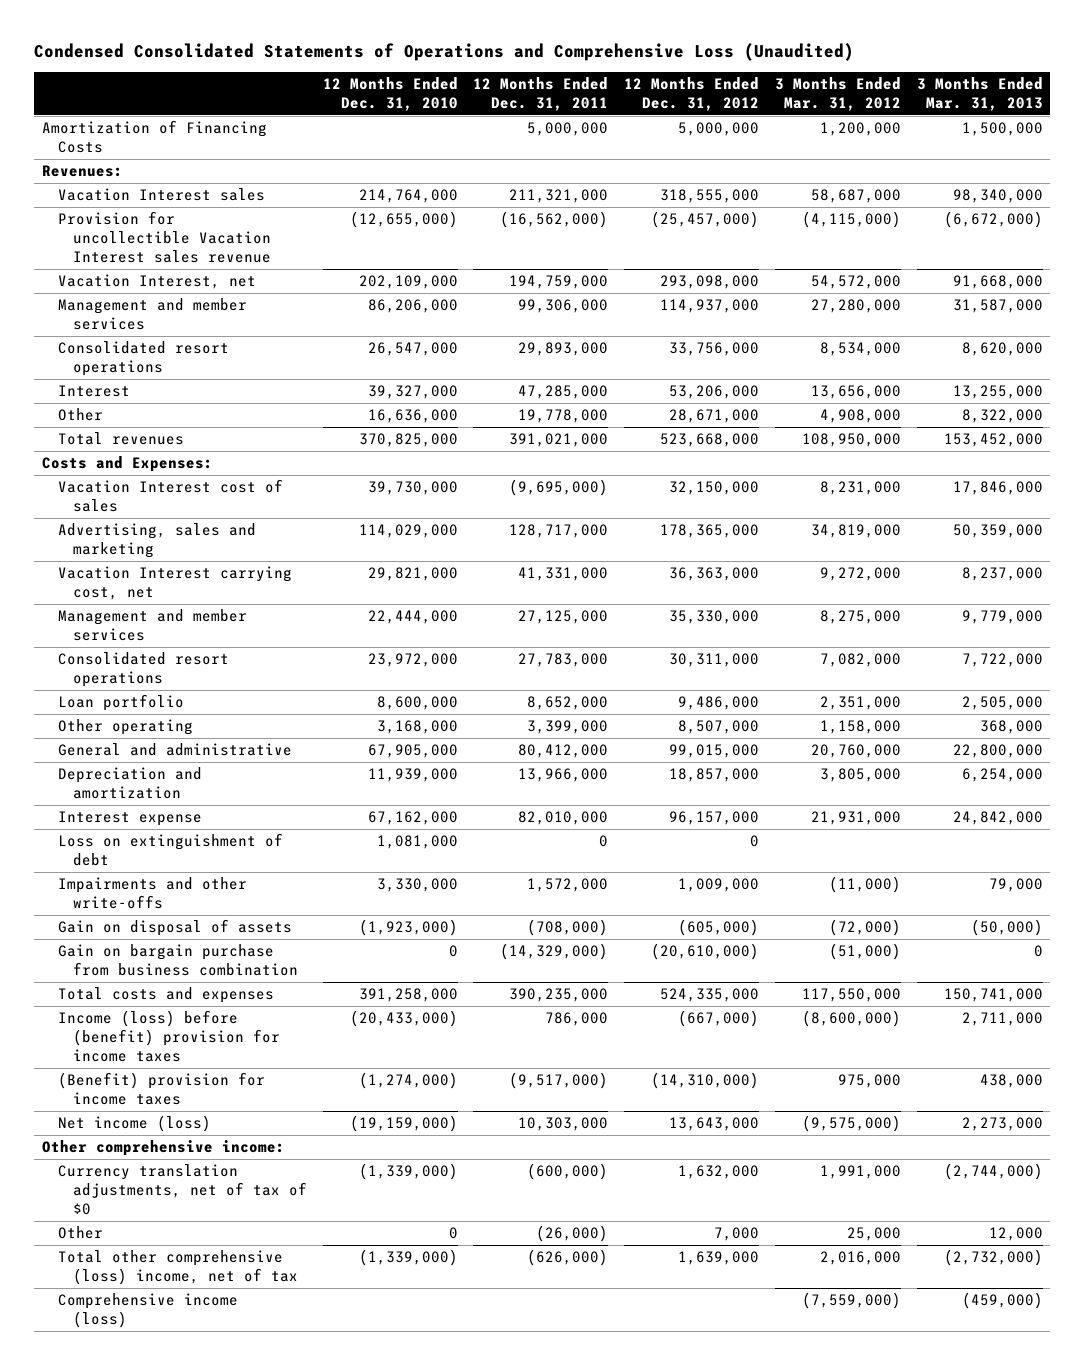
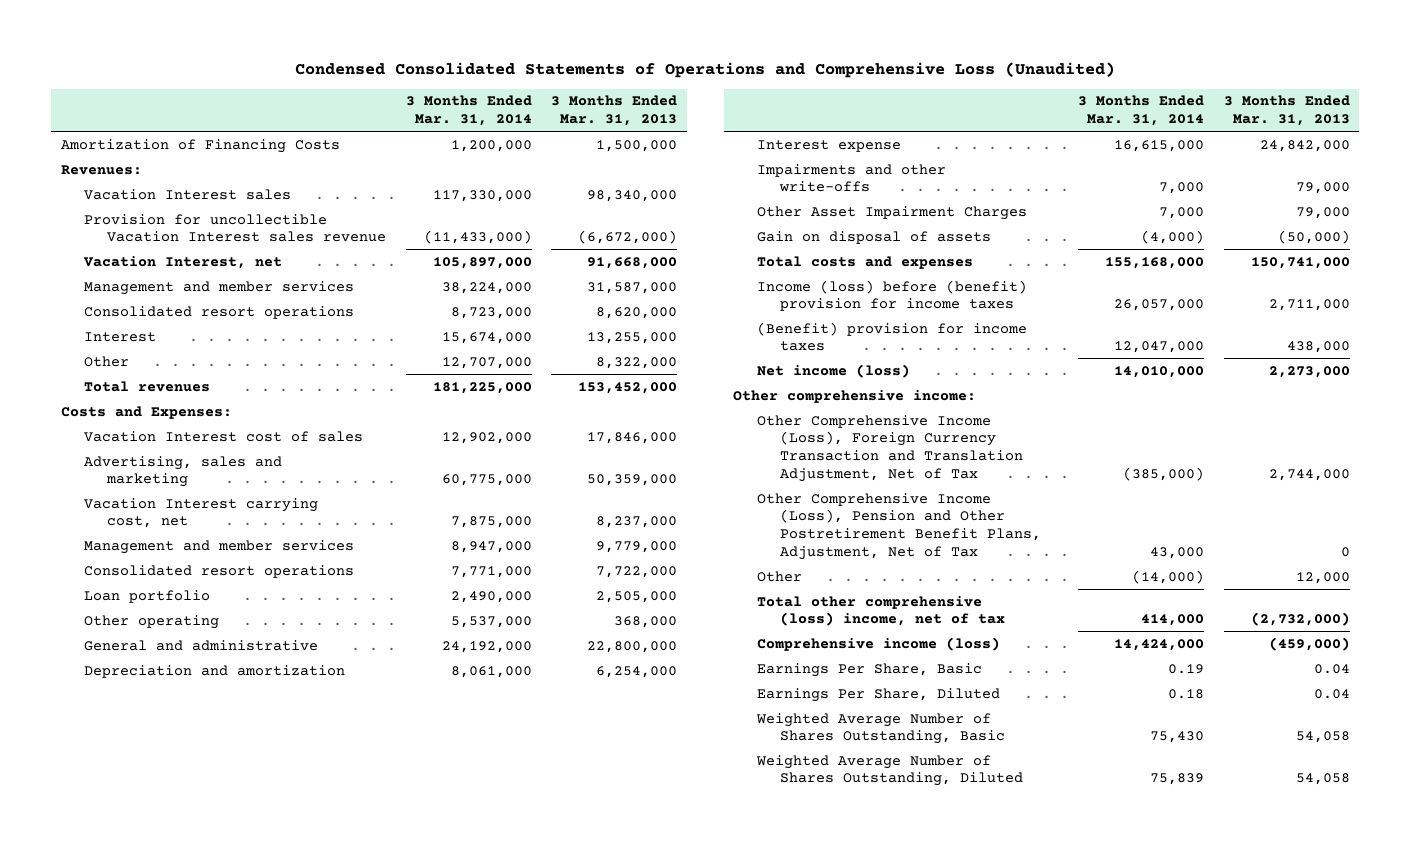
- | 12 Months Ended Dec. 31, 2010 | 12 Months Ended Dec. 31, 2011 | 12 Months Ended Dec. 31, 2012 | 3 Months Ended Mar. 31, 2012 | 3 Months Ended Mar. 31, 2013
+ | 3 Months Ended Mar. 31, 2014 | 3 Months Ended Mar. 31, 2013
- Loss on extinguishment of debt | 1,081,000 | 0 | 0 | |
+ Other Asset Impairment Charges | 7,000 | 79,000
- Gain on bargain purchase from business combination | 0 | (14,329,000) | (20,610,000) | (51,000) | 0
- Currency translation adjustments, net of tax of $0 | (1,339,000) | (600,000) | 1,632,000 | 1,991,000 | (2,744,000)
+ Other Comprehensive Income (Loss), Foreign Currency Transaction and Translation Adjustment, Net of Tax | (385,000) | 2,744,000
+ Other Comprehensive Income (Loss), Pension and Other Postretirement Benefit Plans, Adjustment, Net of Tax | 43,000 | 0
+ Earnings Per Share, Basic | 0.19 | 0.04
+ Earnings Per Share, Diluted | 0.18 | 0.04
+ Weighted Average Number of Shares Outstanding, Basic | 75,430 | 54,058
+ Weighted Average Number of Shares Outstanding, Diluted | 75,839 | 54,058

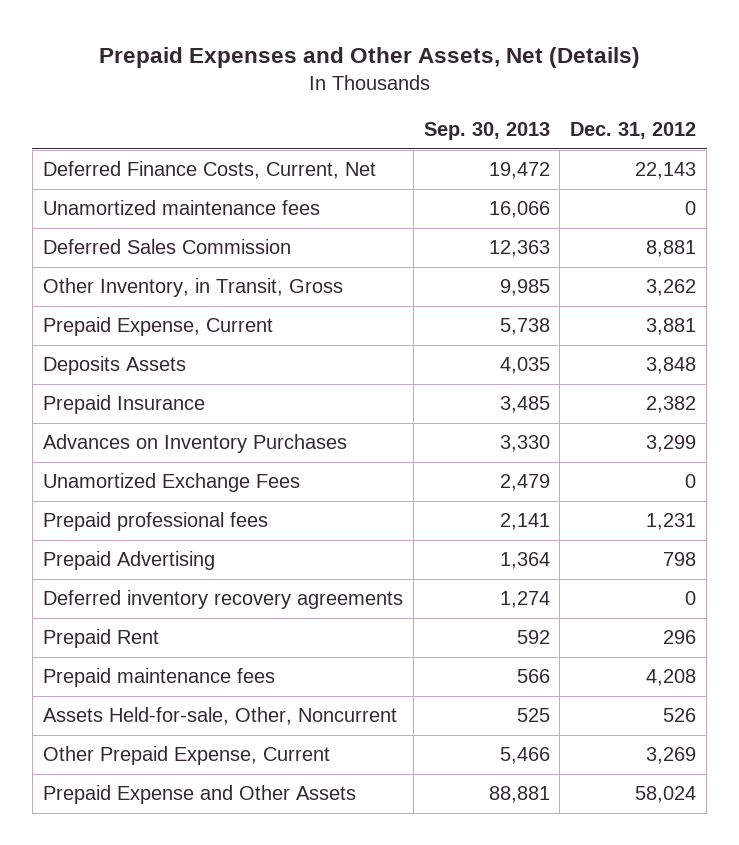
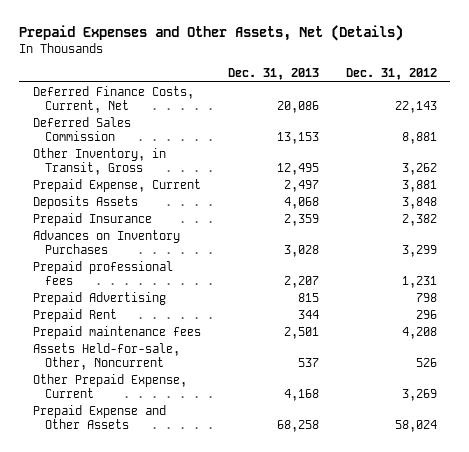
- | Sep. 30, 2013 | Dec. 31, 2012
+ | Dec. 31, 2013 | Dec. 31, 2012
- Unamortized maintenance fees | 16,066 | 0
- Unamortized Exchange Fees | 2,479 | 0
- Deferred inventory recovery agreements | 1,274 | 0

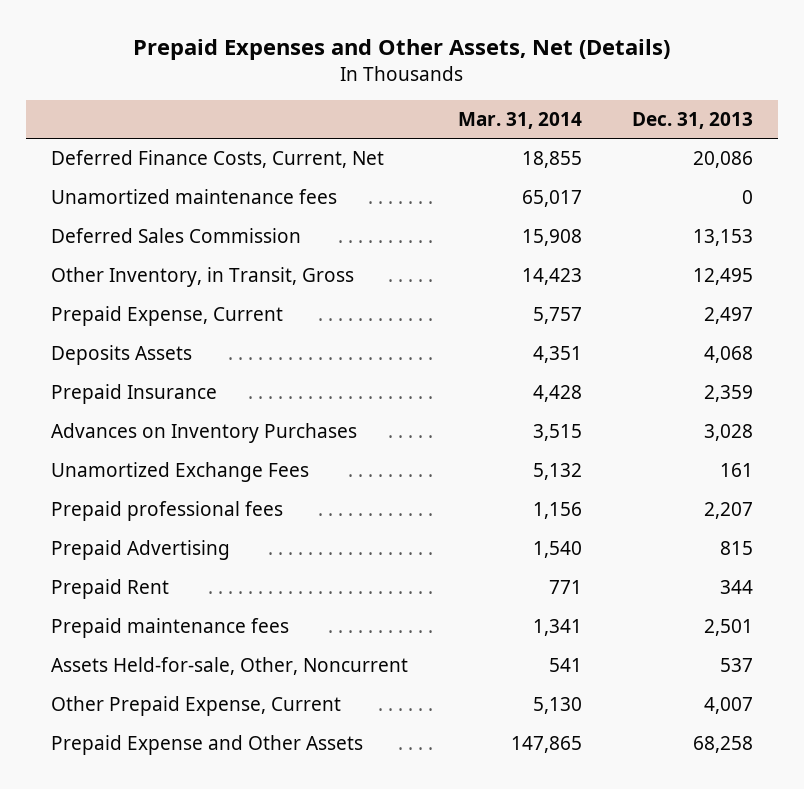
- | Dec. 31, 2013 | Dec. 31, 2012
+ | Mar. 31, 2014 | Dec. 31, 2013
+ Unamortized maintenance fees | 65,017 | 0
+ Unamortized Exchange Fees | 5,132 | 161
- Other Prepaid Expense, Current | 4,168 | 3,269
+ Other Prepaid Expense, Current | 5,130 | 4,007

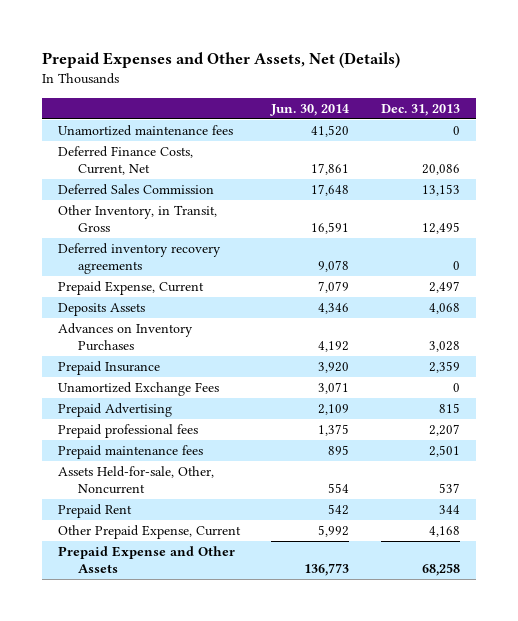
- | Mar. 31, 2014 | Dec. 31, 2013
+ | Jun. 30, 2014 | Dec. 31, 2013
moved down: Deferred Finance Costs, Current, Net | 17,861 | 20,086
+ Deferred inventory recovery agreements | 9,078 | 0
- Unamortized Exchange Fees | 5,132 | 161
moved down: Prepaid Insurance | 3,920 | 2,359
+ Unamortized Exchange Fees | 3,071 | 0
moved down: Prepaid professional fees | 1,375 | 2,207
- Other Prepaid Expense, Current | 5,130 | 4,007
moved down: Prepaid Rent | 542 | 344
+ Other Prepaid Expense, Current | 5,992 | 4,168

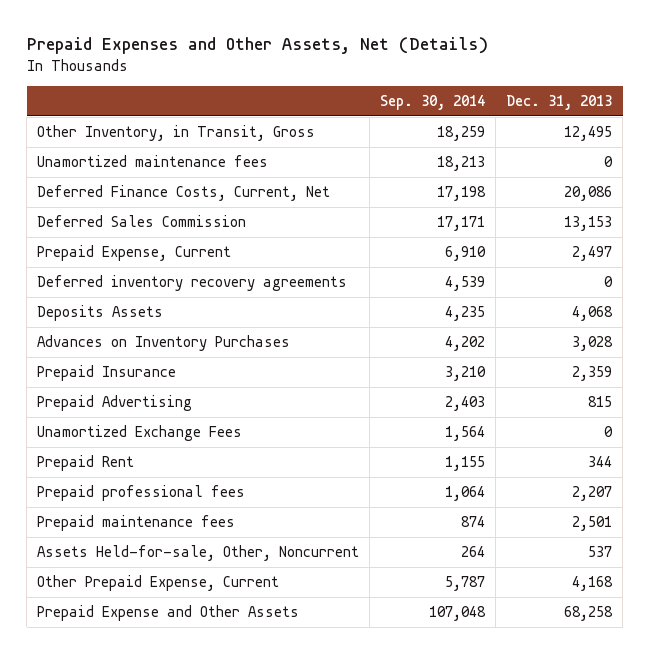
- | Jun. 30, 2014 | Dec. 31, 2013
+ | Sep. 30, 2014 | Dec. 31, 2013
moved up: Other Inventory, in Transit, Gross | 18,259 | 12,495
moved down: Deferred inventory recovery agreements | 4,539 | 0
moved down: Unamortized Exchange Fees | 1,564 | 0
moved up: Prepaid Rent | 1,155 | 344

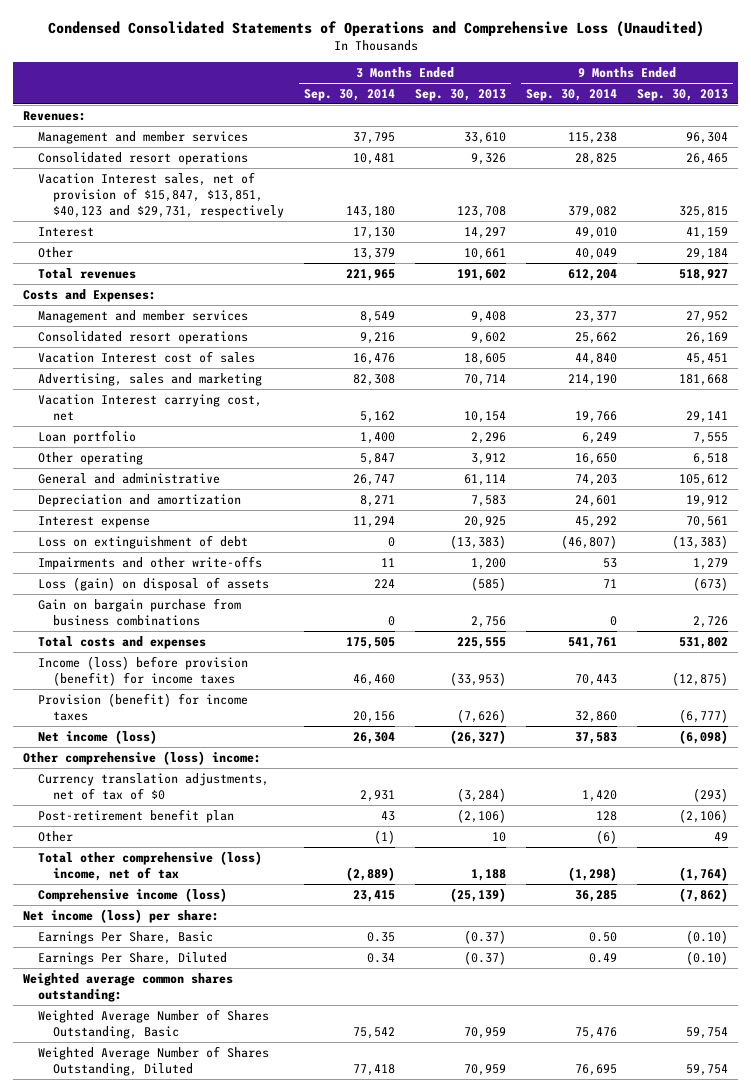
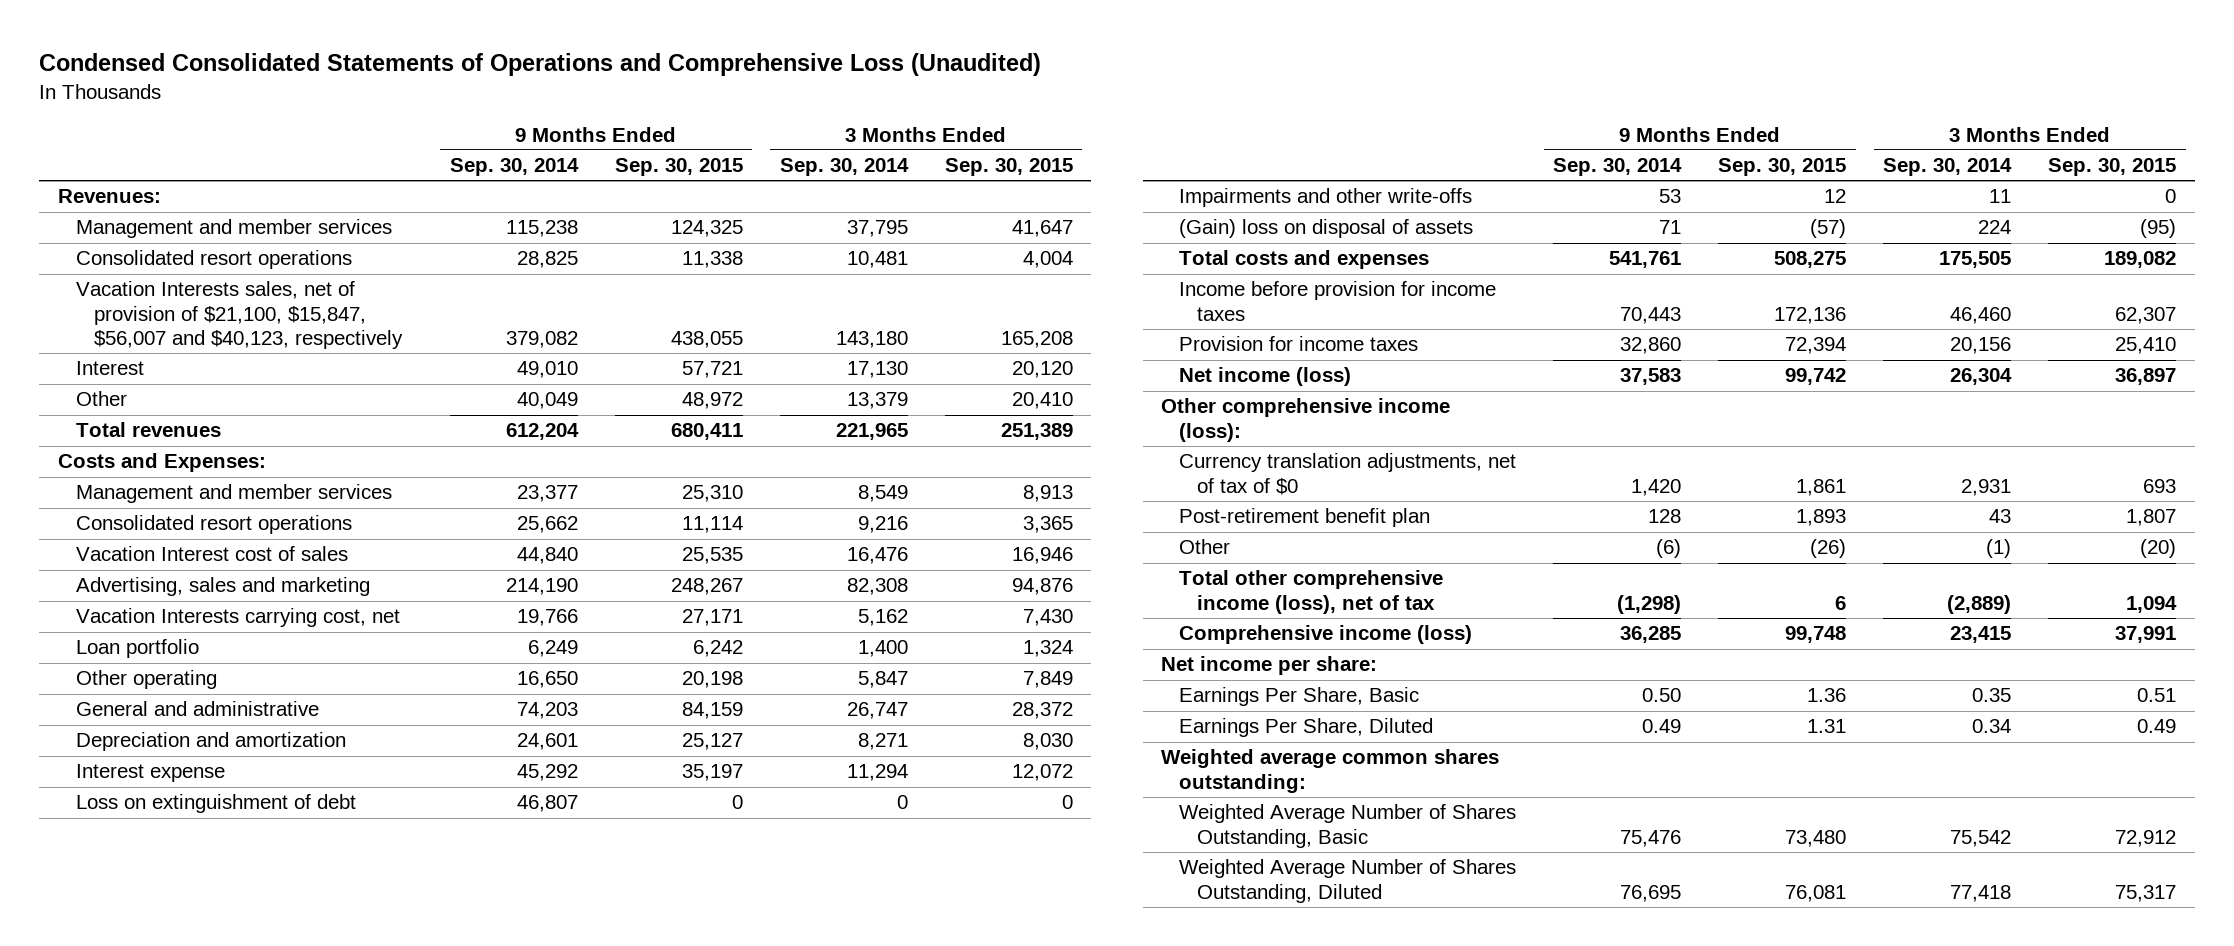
- | 3 Months Ended Sep. 30, 2014 | 3 Months Ended Sep. 30, 2013 | 9 Months Ended Sep. 30, 2014 | 9 Months Ended Sep. 30, 2013
+ | 9 Months Ended Sep. 30, 2014 | 9 Months Ended Sep. 30, 2015 | 3 Months Ended Sep. 30, 2014 | 3 Months Ended Sep. 30, 2015
- Vacation Interest sales, net of provision of $15,847, $13,851, $40,123 and $29,731, respectively | 143,180 | 123,708 | 379,082 | 325,815
+ Vacation Interests sales, net of provision of $21,100, $15,847, $56,007 and $40,123, respectively | 379,082 | 438,055 | 143,180 | 165,208
- Vacation Interest carrying cost, net | 5,162 | 10,154 | 19,766 | 29,141
+ Vacation Interests carrying cost, net | 19,766 | 27,171 | 5,162 | 7,430
- Loss on extinguishment of debt | 0 | (13,383) | (46,807) | (13,383)
+ Loss on extinguishment of debt | 46,807 | 0 | 0 | 0
- Loss (gain) on disposal of assets | 224 | (585) | 71 | (673)
- Gain on bargain purchase from business combinations | 0 | 2,756 | 0 | 2,726
+ (Gain) loss on disposal of assets | 71 | (57) | 224 | (95)
- Income (loss) before provision (benefit) for income taxes | 46,460 | (33,953) | 70,443 | (12,875)
- Provision (benefit) for income taxes | 20,156 | (7,626) | 32,860 | (6,777)
+ Income before provision for income taxes | 70,443 | 172,136 | 46,460 | 62,307
+ Provision for income taxes | 32,860 | 72,394 | 20,156 | 25,410
- Other comprehensive (loss) income:
+ Other comprehensive income (loss):
- Total other comprehensive (loss) income, net of tax | (2,889) | 1,188 | (1,298) | (1,764)
+ Total other comprehensive income (loss), net of tax | (1,298) | 6 | (2,889) | 1,094
- Net income (loss) per share:
+ Net income per share:

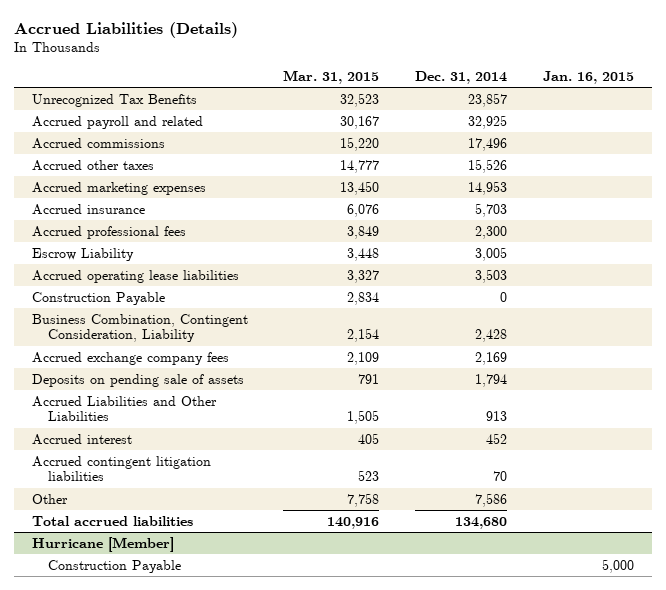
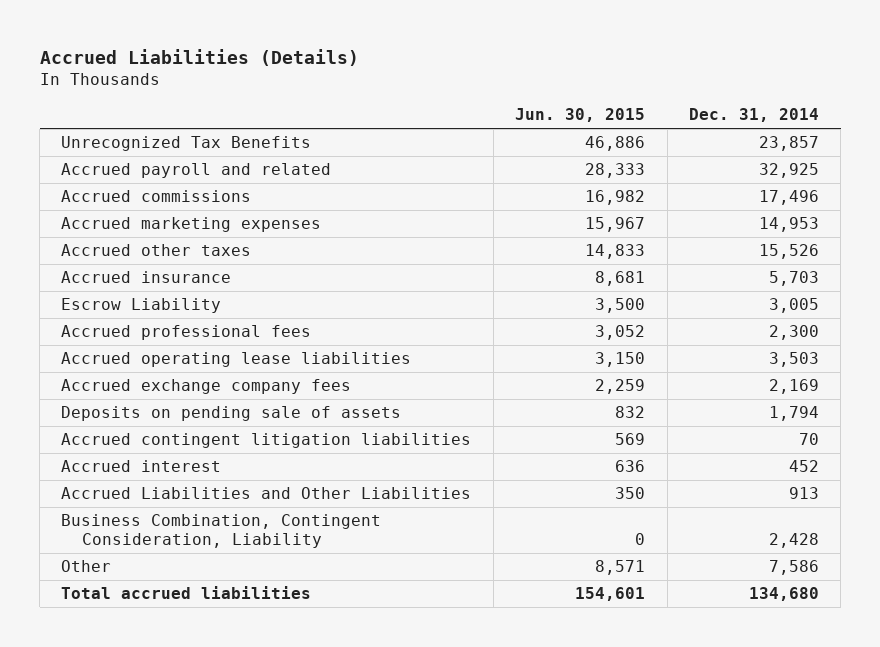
- | Mar. 31, 2015 | Dec. 31, 2014 | Jan. 16, 2015
+ | Jun. 30, 2015 | Dec. 31, 2014
moved down: Accrued other taxes | 14,833 | 15,526
moved down: Accrued professional fees | 3,052 | 2,300
- Construction Payable | 2,834 | 0 |
moved down: Accrued interest | 636 | 452
moved down: Accrued Liabilities and Other Liabilities | 350 | 913
moved down: Business Combination, Contingent Consideration, Liability | 0 | 2,428
- Hurricane [Member]
- Construction Payable | | | 5,000

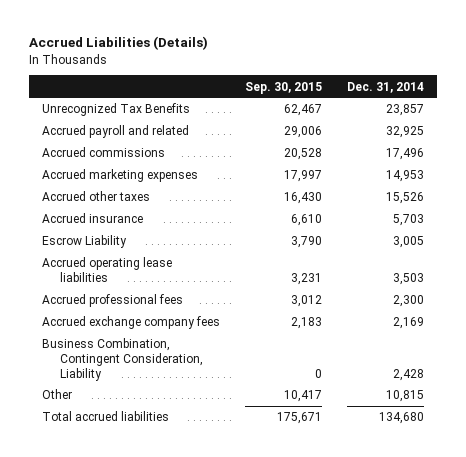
- | Jun. 30, 2015 | Dec. 31, 2014
+ | Sep. 30, 2015 | Dec. 31, 2014
moved down: Accrued professional fees | 3,012 | 2,300
- Deposits on pending sale of assets | 832 | 1,794
- Accrued contingent litigation liabilities | 569 | 70
- Accrued interest | 636 | 452
- Accrued Liabilities and Other Liabilities | 350 | 913
- Other | 8,571 | 7,586
+ Other | 10,417 | 10,815

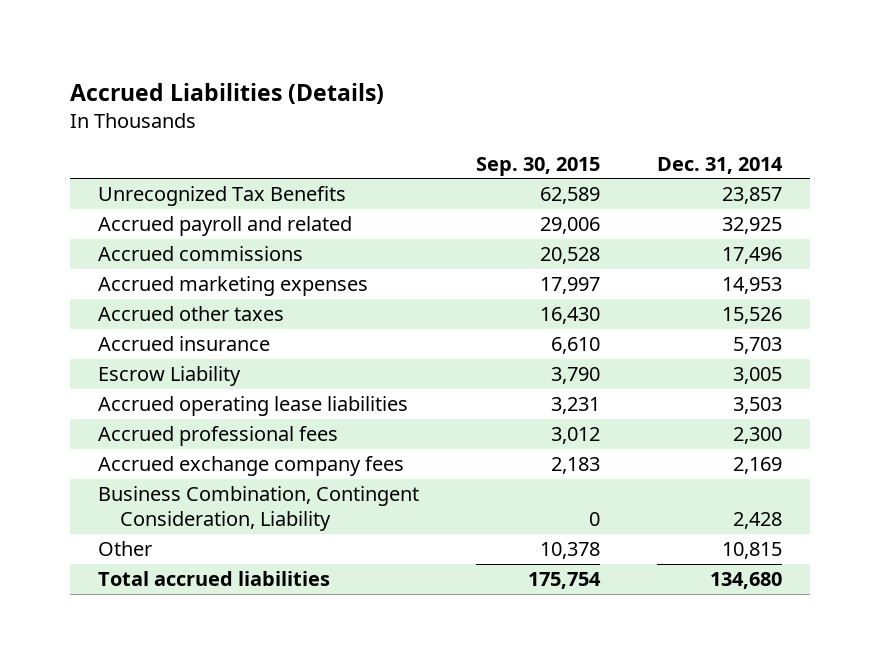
- Unrecognized Tax Benefits | 62,467 | 23,857
+ Unrecognized Tax Benefits | 62,589 | 23,857
- Other | 10,417 | 10,815
- Total accrued liabilities | 175,671 | 134,680
+ Other | 10,378 | 10,815
+ Total accrued liabilities | 175,754 | 134,680

